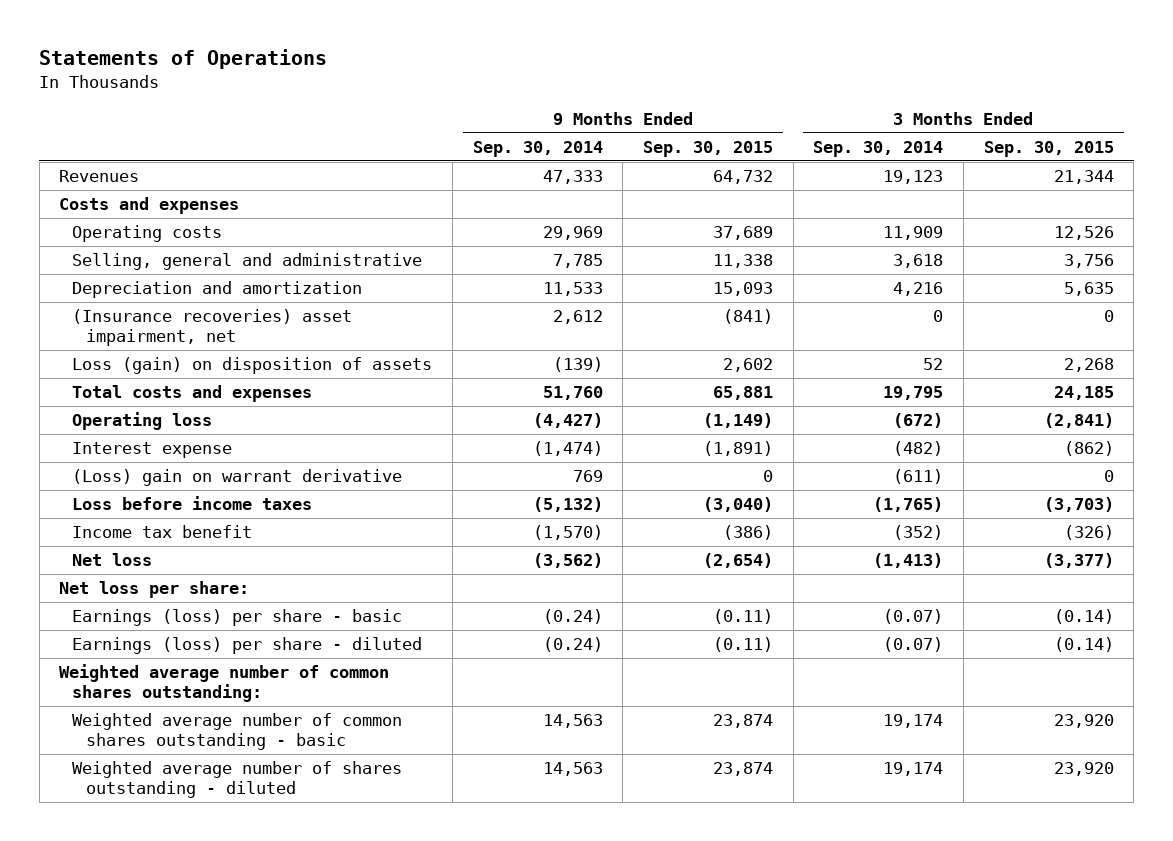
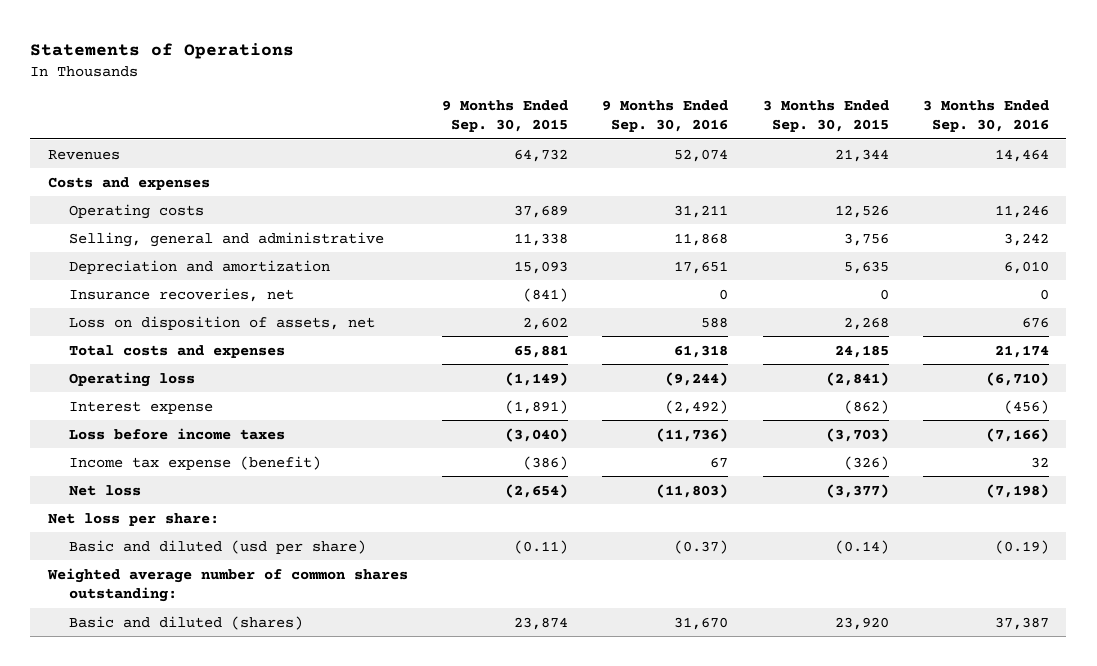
- | 9 Months Ended Sep. 30, 2014 | 9 Months Ended Sep. 30, 2015 | 3 Months Ended Sep. 30, 2014 | 3 Months Ended Sep. 30, 2015
+ | 9 Months Ended Sep. 30, 2015 | 9 Months Ended Sep. 30, 2016 | 3 Months Ended Sep. 30, 2015 | 3 Months Ended Sep. 30, 2016
- (Insurance recoveries) asset impairment, net | 2,612 | (841) | 0 | 0
- Loss (gain) on disposition of assets | (139) | 2,602 | 52 | 2,268
+ Insurance recoveries, net | (841) | 0 | 0 | 0
+ Loss on disposition of assets, net | 2,602 | 588 | 2,268 | 676
- (Loss) gain on warrant derivative | 769 | 0 | (611) | 0
- Income tax benefit | (1,570) | (386) | (352) | (326)
+ Income tax expense (benefit) | (386) | 67 | (326) | 32
- Earnings (loss) per share - basic | (0.24) | (0.11) | (0.07) | (0.14)
- Earnings (loss) per share - diluted | (0.24) | (0.11) | (0.07) | (0.14)
+ Basic and diluted (usd per share) | (0.11) | (0.37) | (0.14) | (0.19)
- Weighted average number of common shares outstanding - basic | 14,563 | 23,874 | 19,174 | 23,920
- Weighted average number of shares outstanding - diluted | 14,563 | 23,874 | 19,174 | 23,920
+ Basic and diluted (shares) | 23,874 | 31,670 | 23,920 | 37,387

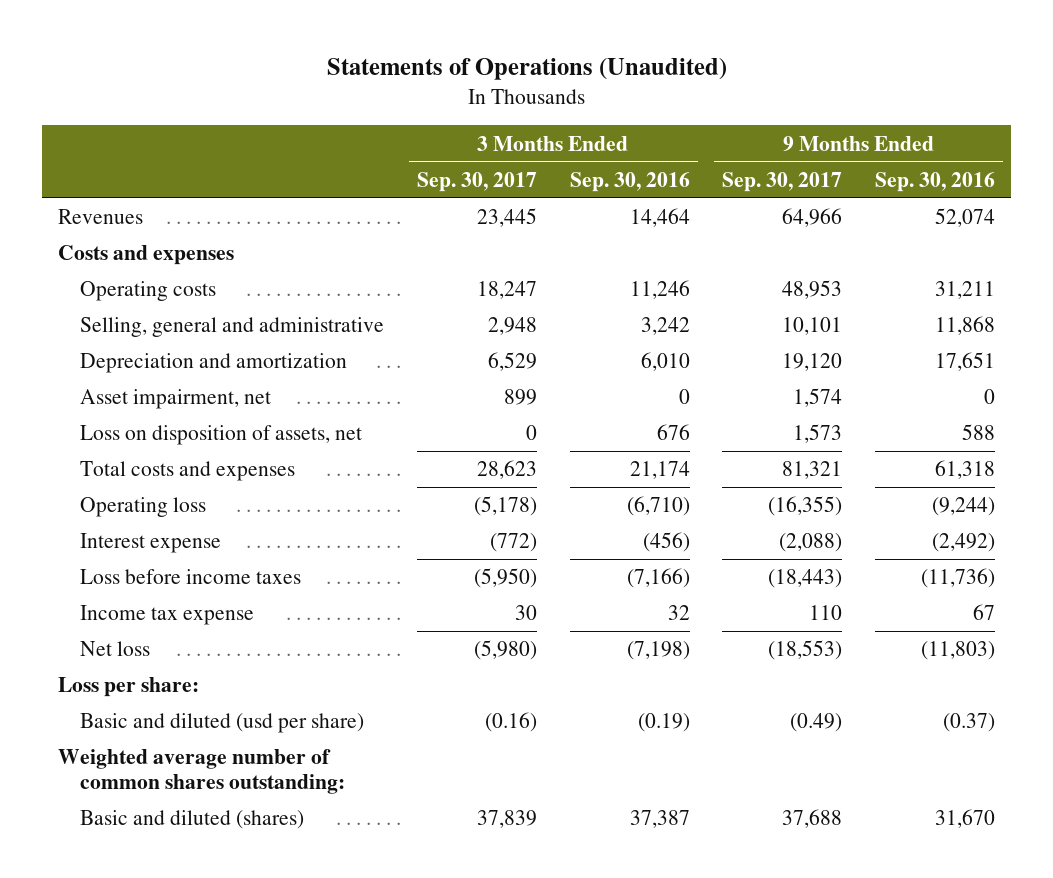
- Statements of Operations
+ Statements of Operations (Unaudited)
- | 9 Months Ended Sep. 30, 2015 | 9 Months Ended Sep. 30, 2016 | 3 Months Ended Sep. 30, 2015 | 3 Months Ended Sep. 30, 2016
+ | 3 Months Ended Sep. 30, 2017 | 3 Months Ended Sep. 30, 2016 | 9 Months Ended Sep. 30, 2017 | 9 Months Ended Sep. 30, 2016
- Insurance recoveries, net | (841) | 0 | 0 | 0
+ Asset impairment, net | 899 | 0 | 1,574 | 0
- Income tax expense (benefit) | (386) | 67 | (326) | 32
+ Income tax expense | 30 | 32 | 110 | 67
- Net loss per share:
+ Loss per share:

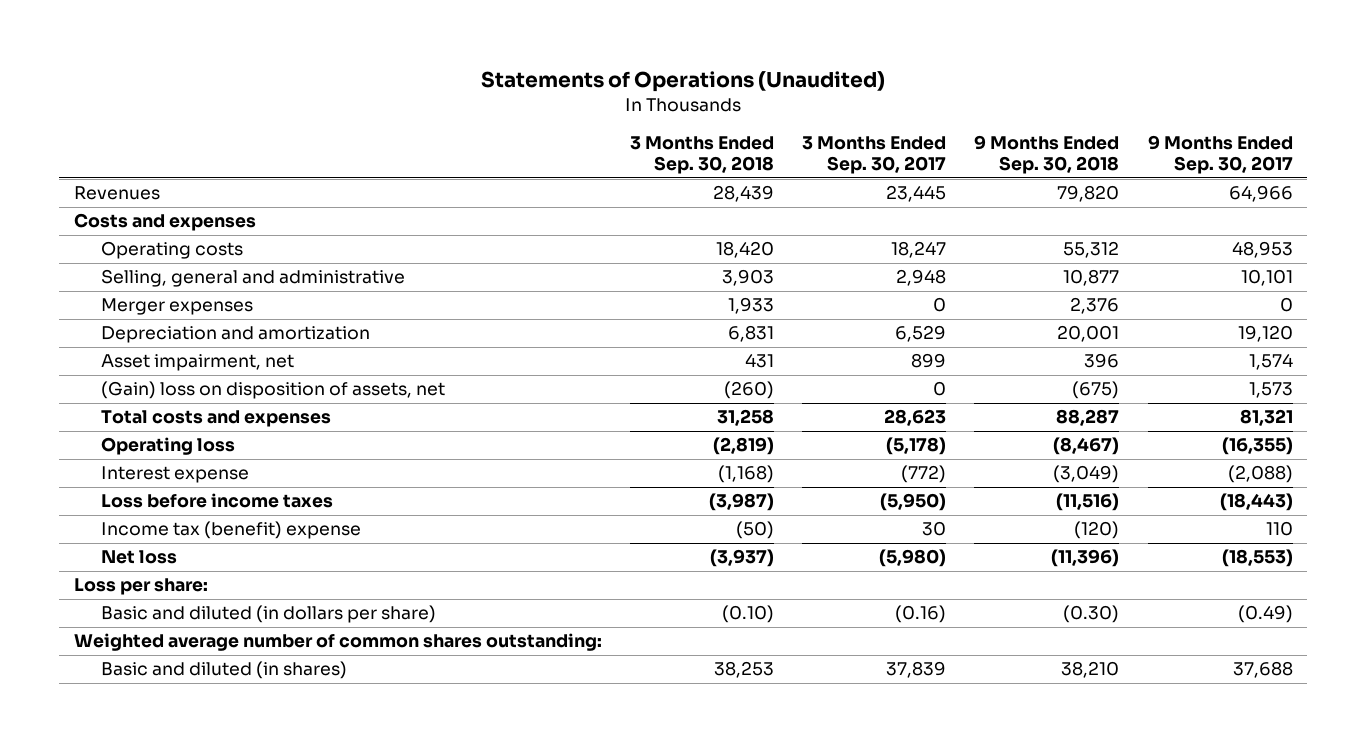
- | 3 Months Ended Sep. 30, 2017 | 3 Months Ended Sep. 30, 2016 | 9 Months Ended Sep. 30, 2017 | 9 Months Ended Sep. 30, 2016
+ | 3 Months Ended Sep. 30, 2018 | 3 Months Ended Sep. 30, 2017 | 9 Months Ended Sep. 30, 2018 | 9 Months Ended Sep. 30, 2017
+ Merger expenses | 1,933 | 0 | 2,376 | 0
- Loss on disposition of assets, net | 0 | 676 | 1,573 | 588
+ (Gain) loss on disposition of assets, net | (260) | 0 | (675) | 1,573
- Income tax expense | 30 | 32 | 110 | 67
+ Income tax (benefit) expense | (50) | 30 | (120) | 110
- Basic and diluted (usd per share) | (0.16) | (0.19) | (0.49) | (0.37)
+ Basic and diluted (in dollars per share) | (0.10) | (0.16) | (0.30) | (0.49)
- Basic and diluted (shares) | 37,839 | 37,387 | 37,688 | 31,670
+ Basic and diluted (in shares) | 38,253 | 37,839 | 38,210 | 37,688

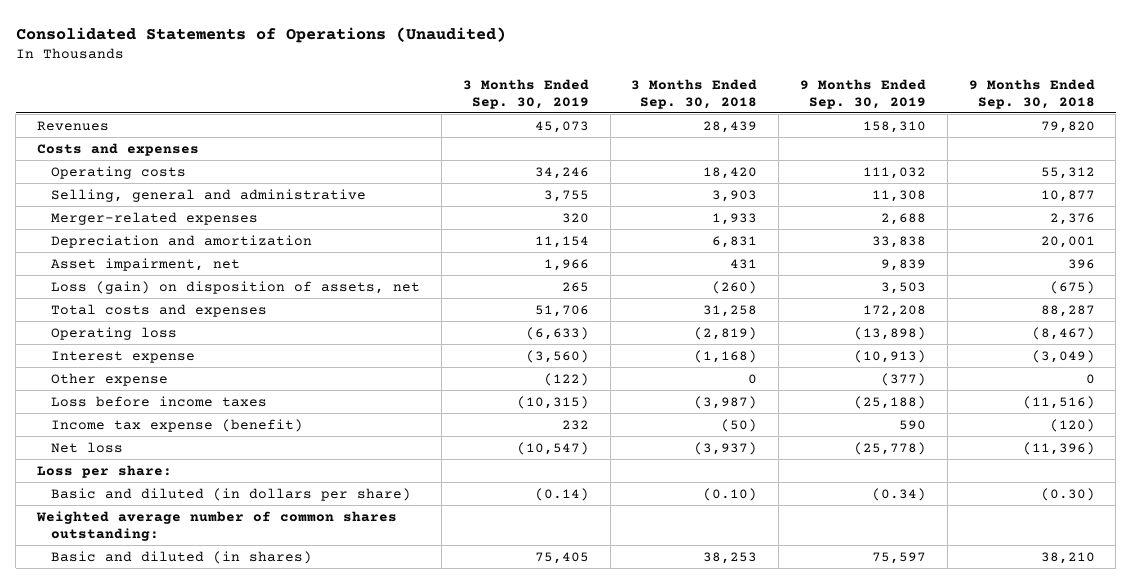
- Statements of Operations (Unaudited)
+ Consolidated Statements of Operations (Unaudited)
- | 3 Months Ended Sep. 30, 2018 | 3 Months Ended Sep. 30, 2017 | 9 Months Ended Sep. 30, 2018 | 9 Months Ended Sep. 30, 2017
+ | 3 Months Ended Sep. 30, 2019 | 3 Months Ended Sep. 30, 2018 | 9 Months Ended Sep. 30, 2019 | 9 Months Ended Sep. 30, 2018
- Merger expenses | 1,933 | 0 | 2,376 | 0
+ Merger-related expenses | 320 | 1,933 | 2,688 | 2,376
- (Gain) loss on disposition of assets, net | (260) | 0 | (675) | 1,573
+ Loss (gain) on disposition of assets, net | 265 | (260) | 3,503 | (675)
+ Other expense | (122) | 0 | (377) | 0
- Income tax (benefit) expense | (50) | 30 | (120) | 110
+ Income tax expense (benefit) | 232 | (50) | 590 | (120)

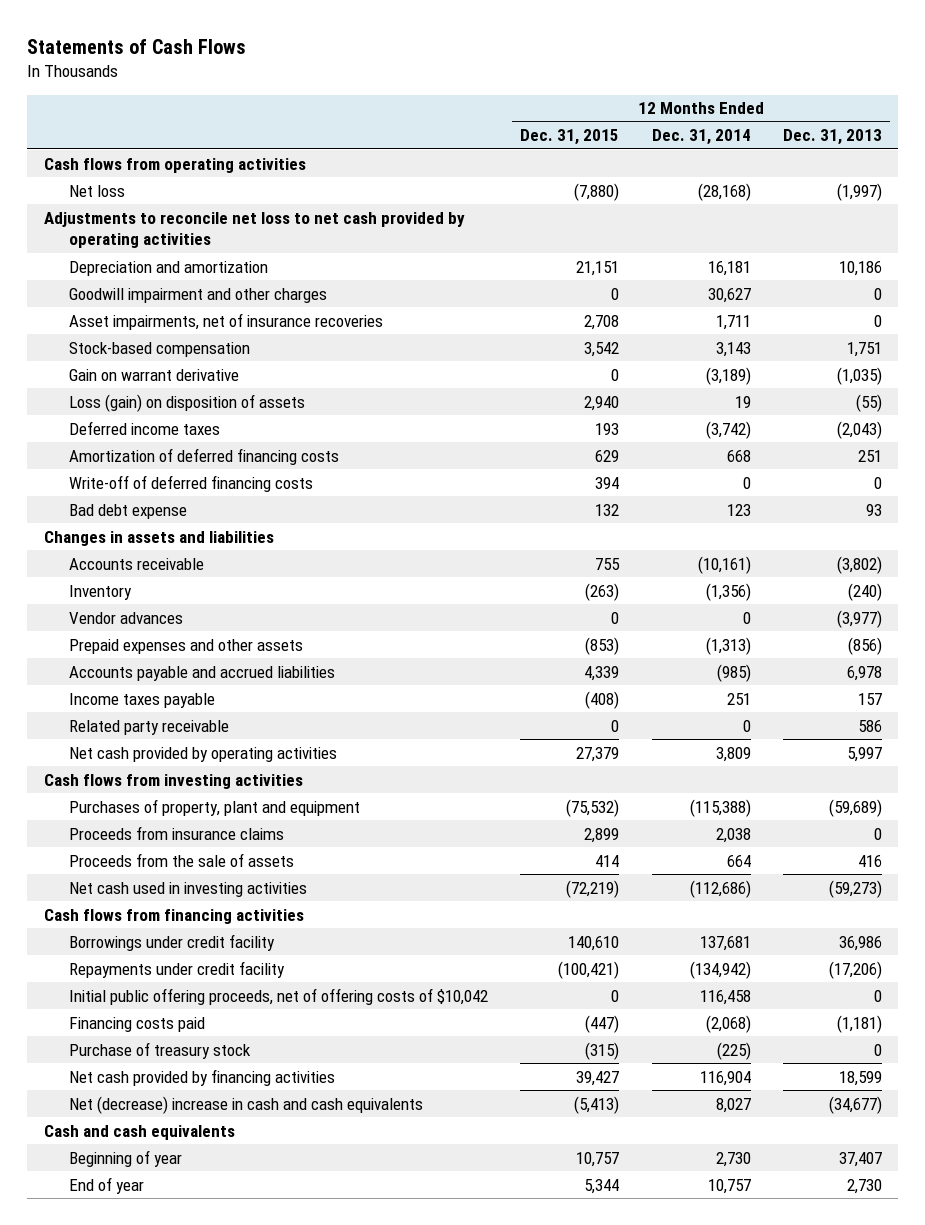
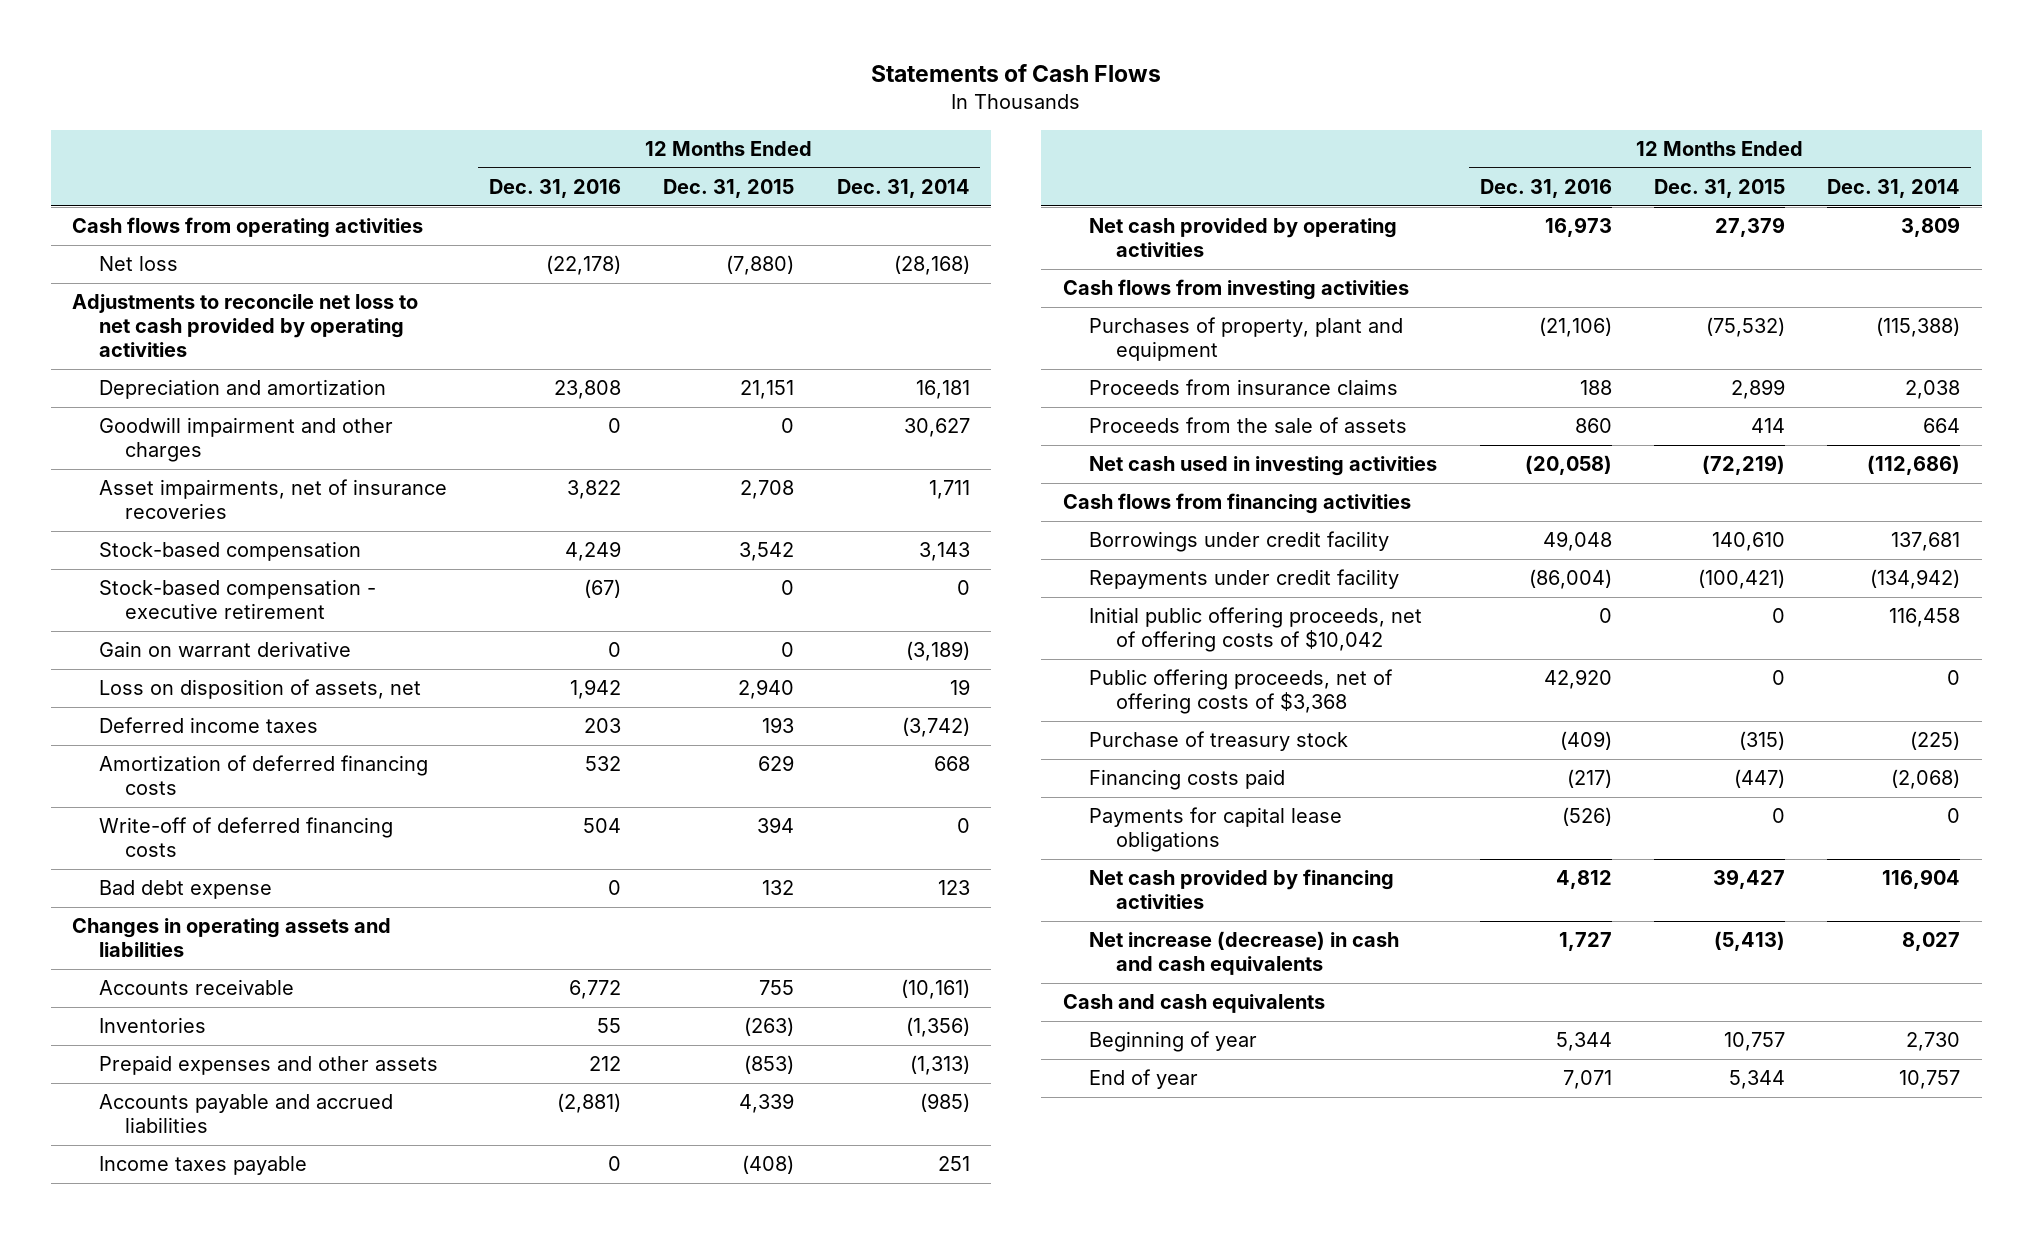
- | 12 Months Ended Dec. 31, 2015 | 12 Months Ended Dec. 31, 2014 | 12 Months Ended Dec. 31, 2013
+ | 12 Months Ended Dec. 31, 2016 | 12 Months Ended Dec. 31, 2015 | 12 Months Ended Dec. 31, 2014
+ Stock-based compensation - executive retirement | (67) | 0 | 0
- Loss (gain) on disposition of assets | 2,940 | 19 | (55)
+ Loss on disposition of assets, net | 1,942 | 2,940 | 19
- Changes in assets and liabilities
+ Changes in operating assets and liabilities
- Inventory | (263) | (1,356) | (240)
- Vendor advances | 0 | 0 | (3,977)
+ Inventories | 55 | (263) | (1,356)
- Related party receivable | 0 | 0 | 586
+ Public offering proceeds, net of offering costs of $3,368 | 42,920 | 0 | 0
moved down: Financing costs paid | (217) | (447) | (2,068)
+ Payments for capital lease obligations | (526) | 0 | 0
- Net (decrease) increase in cash and cash equivalents | (5,413) | 8,027 | (34,677)
+ Net increase (decrease) in cash and cash equivalents | 1,727 | (5,413) | 8,027

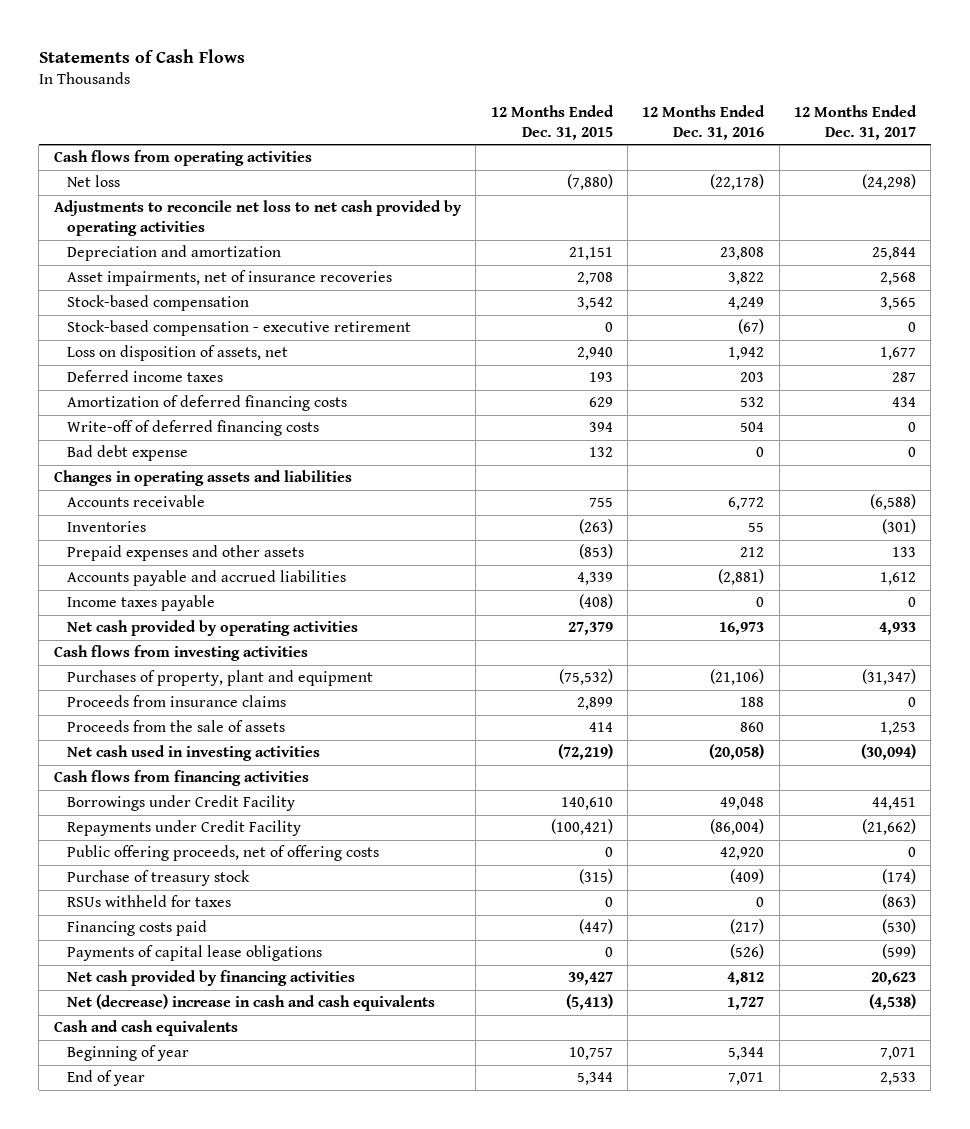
- | 12 Months Ended Dec. 31, 2016 | 12 Months Ended Dec. 31, 2015 | 12 Months Ended Dec. 31, 2014
+ | 12 Months Ended Dec. 31, 2015 | 12 Months Ended Dec. 31, 2016 | 12 Months Ended Dec. 31, 2017
- Goodwill impairment and other charges | 0 | 0 | 30,627
- Gain on warrant derivative | 0 | 0 | (3,189)
- Borrowings under credit facility | 49,048 | 140,610 | 137,681
- Repayments under credit facility | (86,004) | (100,421) | (134,942)
- Initial public offering proceeds, net of offering costs of $10,042 | 0 | 0 | 116,458
- Public offering proceeds, net of offering costs of $3,368 | 42,920 | 0 | 0
+ Borrowings under Credit Facility | 140,610 | 49,048 | 44,451
+ Repayments under Credit Facility | (100,421) | (86,004) | (21,662)
+ Public offering proceeds, net of offering costs | 0 | 42,920 | 0
+ RSUs withheld for taxes | 0 | 0 | (863)
- Payments for capital lease obligations | (526) | 0 | 0
+ Payments of capital lease obligations | 0 | (526) | (599)
- Net increase (decrease) in cash and cash equivalents | 1,727 | (5,413) | 8,027
+ Net (decrease) increase in cash and cash equivalents | (5,413) | 1,727 | (4,538)

